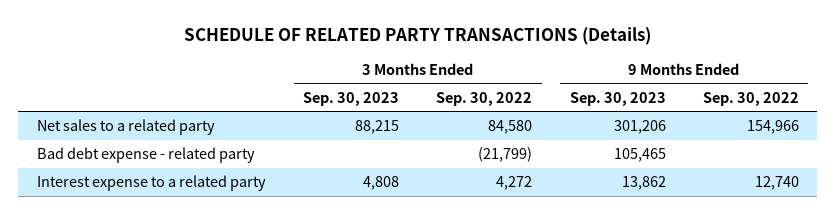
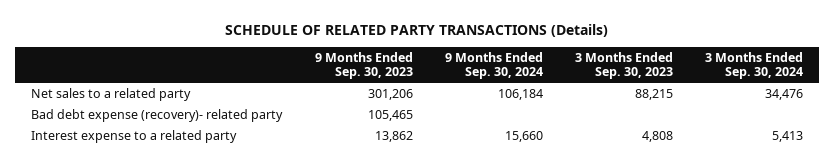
- | 3 Months Ended Sep. 30, 2023 | 3 Months Ended Sep. 30, 2022 | 9 Months Ended Sep. 30, 2023 | 9 Months Ended Sep. 30, 2022
+ | 9 Months Ended Sep. 30, 2023 | 9 Months Ended Sep. 30, 2024 | 3 Months Ended Sep. 30, 2023 | 3 Months Ended Sep. 30, 2024
- Bad debt expense - related party | | (21,799) | 105,465 |
+ Bad debt expense (recovery)- related party | 105,465 | | |

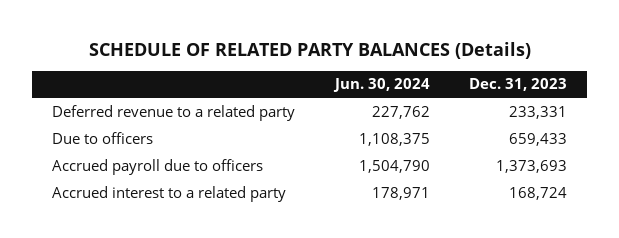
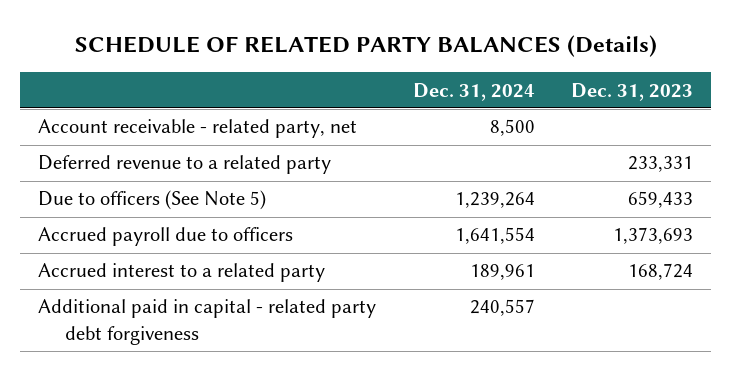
- | Jun. 30, 2024 | Dec. 31, 2023
+ | Dec. 31, 2024 | Dec. 31, 2023
+ Account receivable - related party, net | 8,500 |
- Due to officers | 1,108,375 | 659,433
+ Due to officers (See Note 5) | 1,239,264 | 659,433
+ Additional paid in capital - related party debt forgiveness | 240,557 |

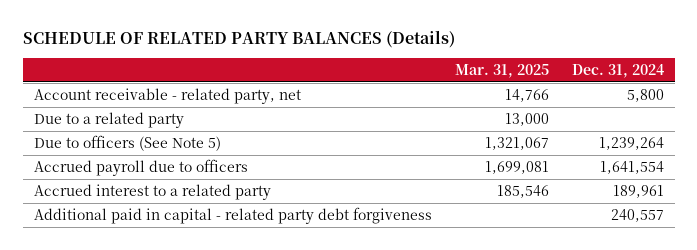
- | Dec. 31, 2024 | Dec. 31, 2023
+ | Mar. 31, 2025 | Dec. 31, 2024
- Account receivable - related party, net | 8,500 |
- Deferred revenue to a related party | | 233,331
+ Account receivable - related party, net | 14,766 | 5,800
+ Due to a related party | 13,000 |

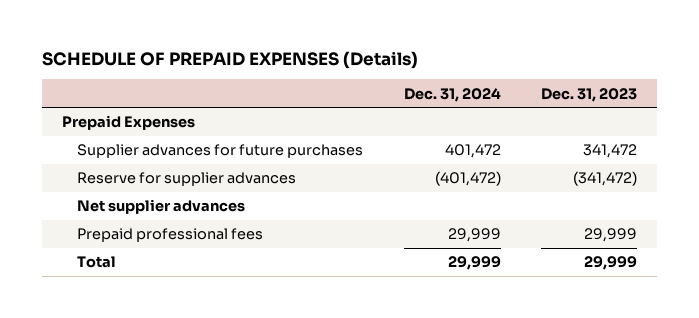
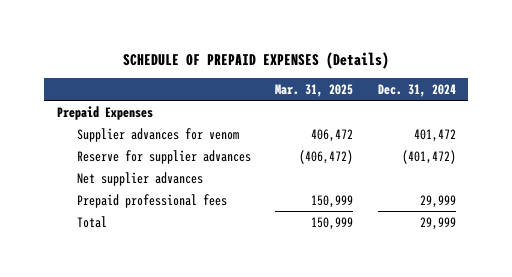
- | Dec. 31, 2024 | Dec. 31, 2023
+ | Mar. 31, 2025 | Dec. 31, 2024
- Supplier advances for future purchases | 401,472 | 341,472
+ Supplier advances for venom | 406,472 | 401,472

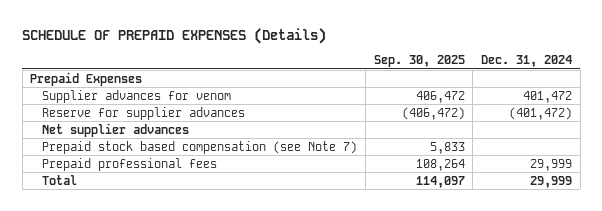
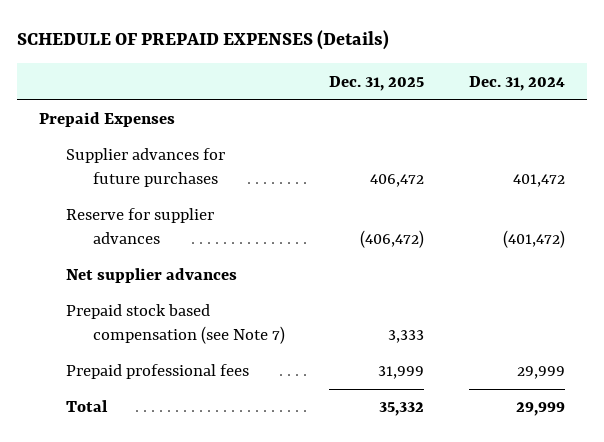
- | Sep. 30, 2025 | Dec. 31, 2024
+ | Dec. 31, 2025 | Dec. 31, 2024
- Supplier advances for venom | 406,472 | 401,472
+ Supplier advances for future purchases | 406,472 | 401,472

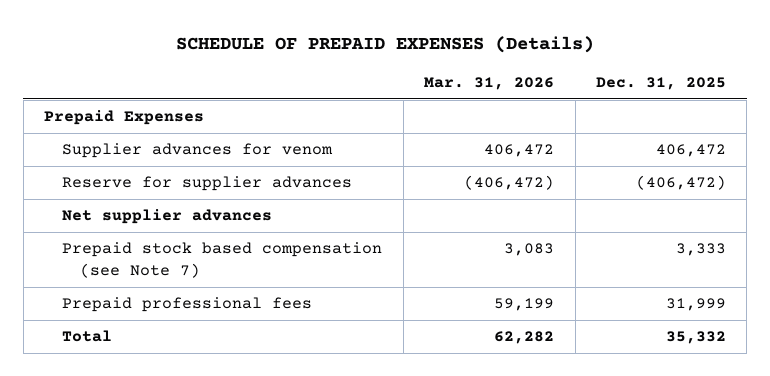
- | Dec. 31, 2025 | Dec. 31, 2024
+ | Mar. 31, 2026 | Dec. 31, 2025
- Supplier advances for future purchases | 406,472 | 401,472
+ Supplier advances for venom | 406,472 | 406,472

